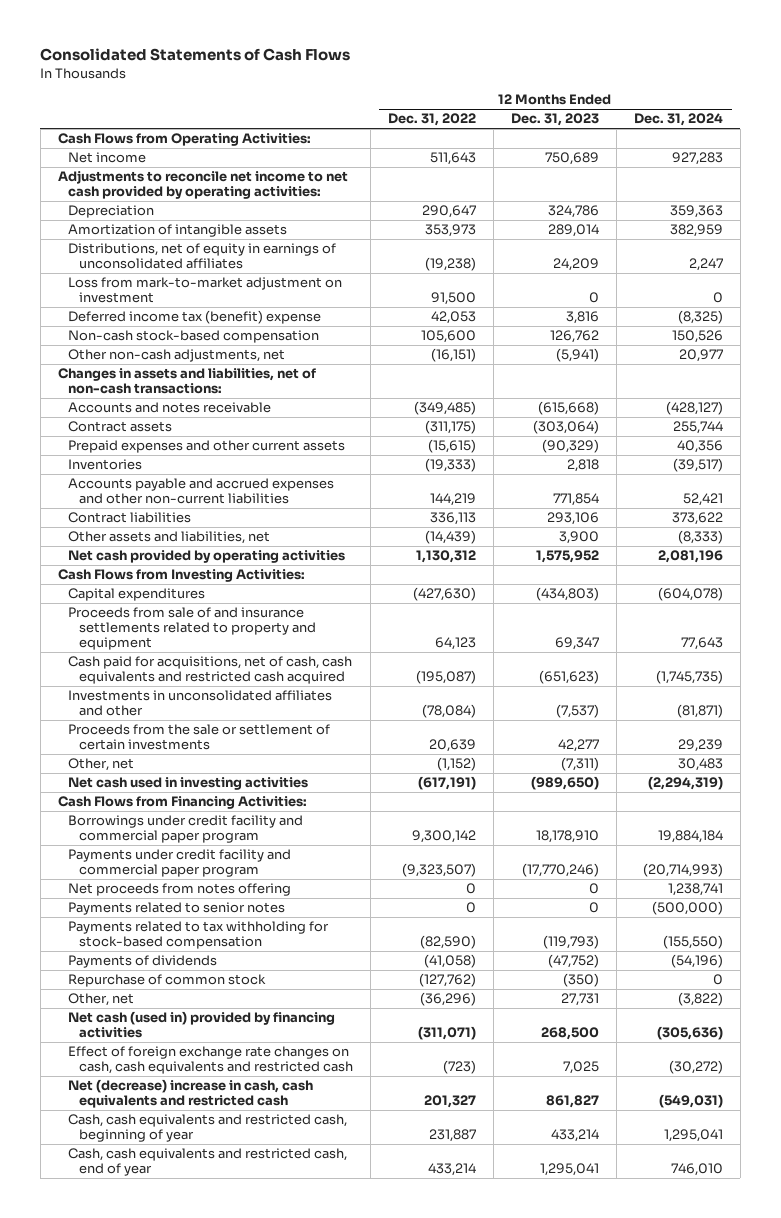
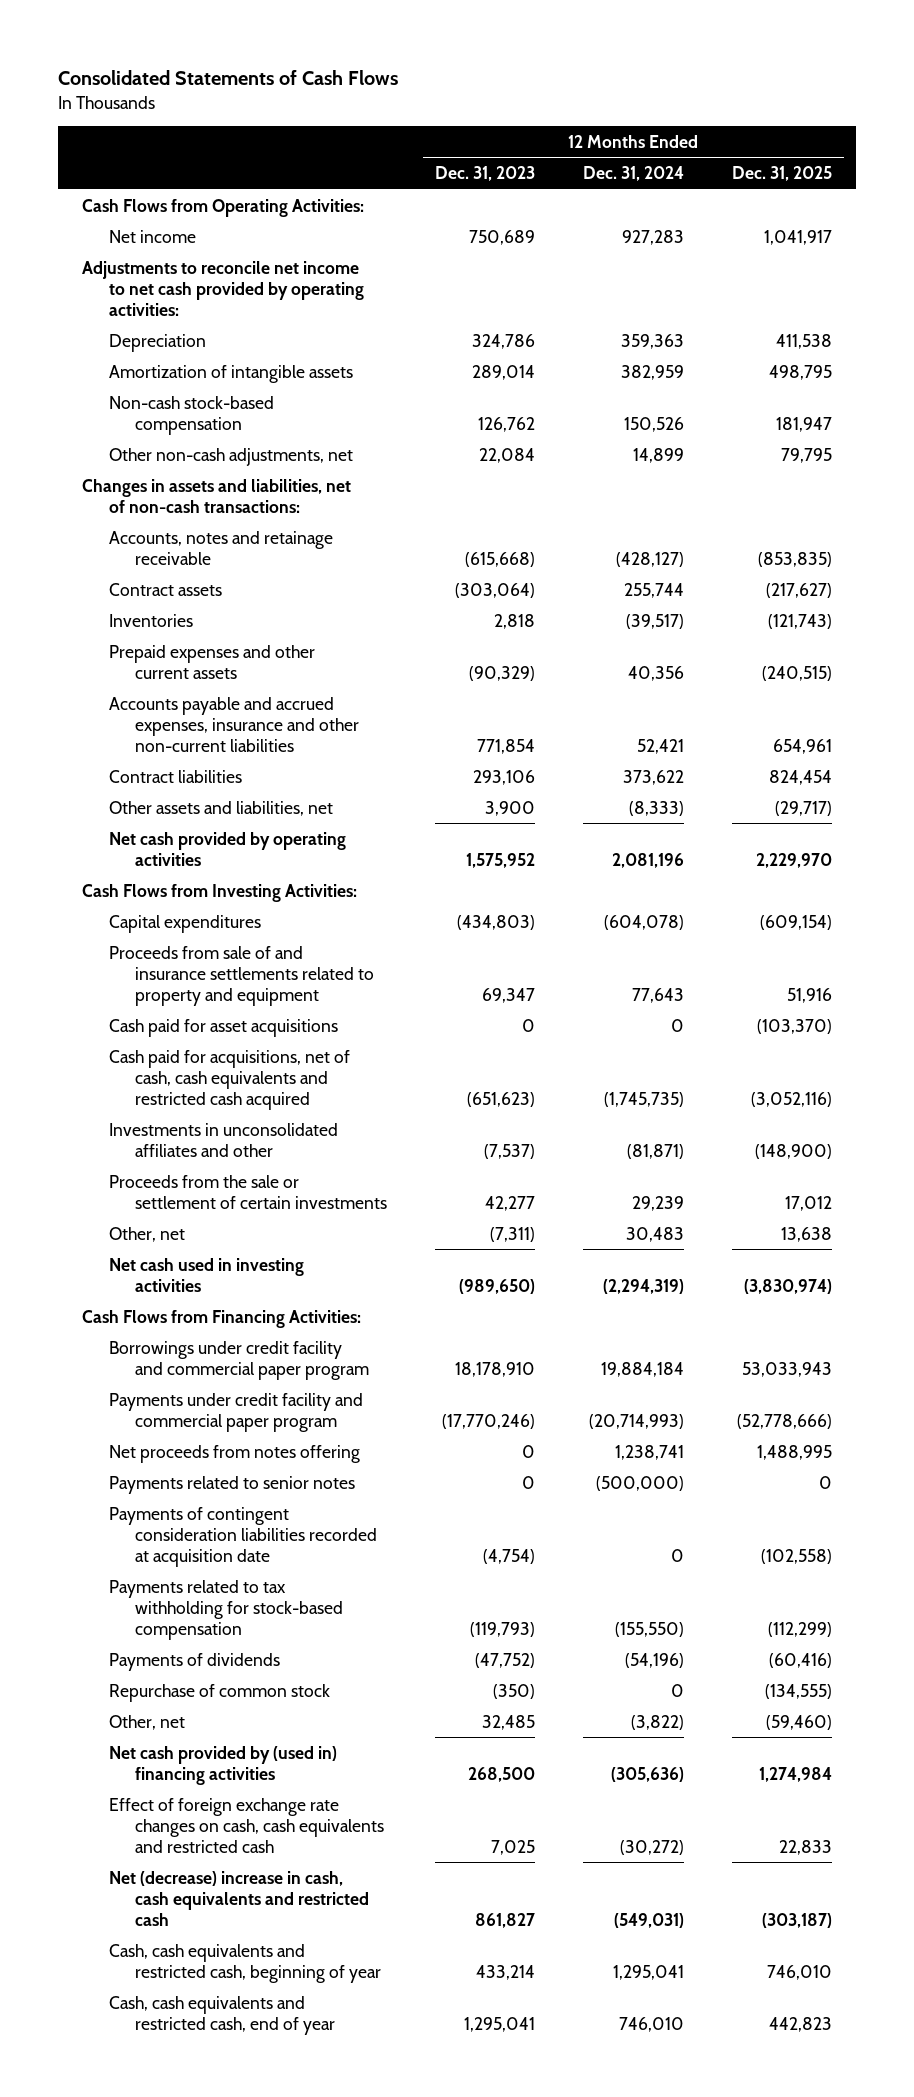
- | 12 Months Ended Dec. 31, 2022 | 12 Months Ended Dec. 31, 2023 | 12 Months Ended Dec. 31, 2024
+ | 12 Months Ended Dec. 31, 2023 | 12 Months Ended Dec. 31, 2024 | 12 Months Ended Dec. 31, 2025
- Distributions, net of equity in earnings of unconsolidated affiliates | (19,238) | 24,209 | 2,247
- Loss from mark-to-market adjustment on investment | 91,500 | 0 | 0
- Deferred income tax (benefit) expense | 42,053 | 3,816 | (8,325)
- Other non-cash adjustments, net | (16,151) | (5,941) | 20,977
+ Other non-cash adjustments, net | 22,084 | 14,899 | 79,795
- Accounts and notes receivable | (349,485) | (615,668) | (428,127)
+ Accounts, notes and retainage receivable | (615,668) | (428,127) | (853,835)
- Accounts payable and accrued expenses and other non-current liabilities | 144,219 | 771,854 | 52,421
moved down: Prepaid expenses and other current assets | (90,329) | 40,356 | (240,515)
+ Accounts payable and accrued expenses, insurance and other non-current liabilities | 771,854 | 52,421 | 654,961
+ Cash paid for asset acquisitions | 0 | 0 | (103,370)
+ Payments of contingent consideration liabilities recorded at acquisition date | (4,754) | 0 | (102,558)
- Other, net | (36,296) | 27,731 | (3,822)
- Net cash (used in) provided by financing activities | (311,071) | 268,500 | (305,636)
+ Other, net | 32,485 | (3,822) | (59,460)
+ Net cash provided by (used in) financing activities | 268,500 | (305,636) | 1,274,984

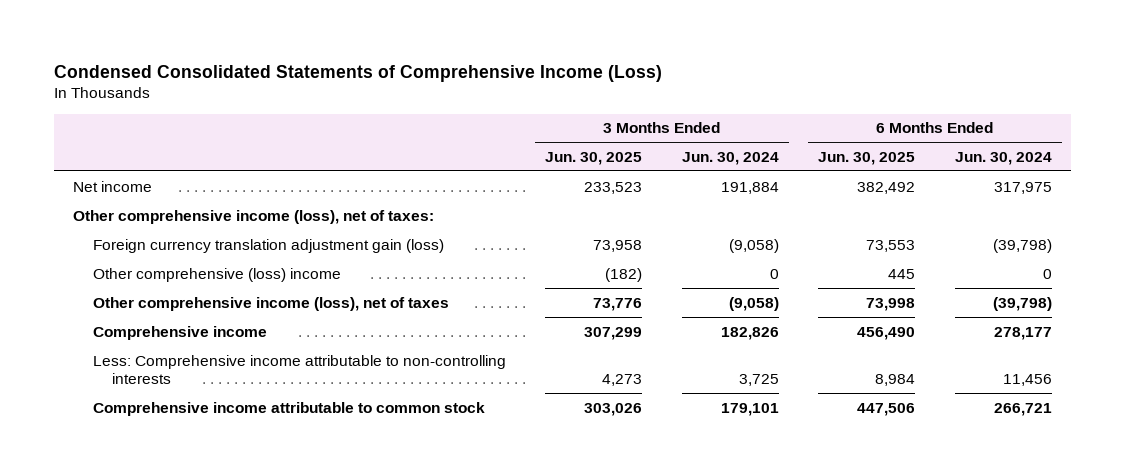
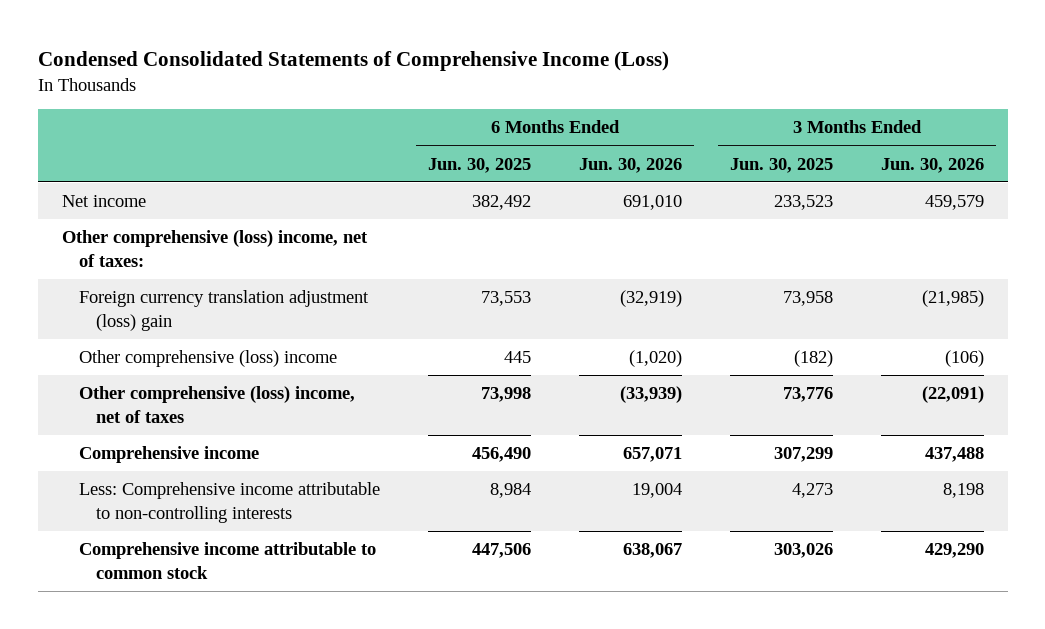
- | 3 Months Ended Jun. 30, 2025 | 3 Months Ended Jun. 30, 2024 | 6 Months Ended Jun. 30, 2025 | 6 Months Ended Jun. 30, 2024
+ | 6 Months Ended Jun. 30, 2025 | 6 Months Ended Jun. 30, 2026 | 3 Months Ended Jun. 30, 2025 | 3 Months Ended Jun. 30, 2026
- Other comprehensive income (loss), net of taxes:
- Foreign currency translation adjustment gain (loss) | 73,958 | (9,058) | 73,553 | (39,798)
+ Other comprehensive (loss) income, net of taxes:
+ Foreign currency translation adjustment (loss) gain | 73,553 | (32,919) | 73,958 | (21,985)
- Other comprehensive income (loss), net of taxes | 73,776 | (9,058) | 73,998 | (39,798)
+ Other comprehensive (loss) income, net of taxes | 73,998 | (33,939) | 73,776 | (22,091)

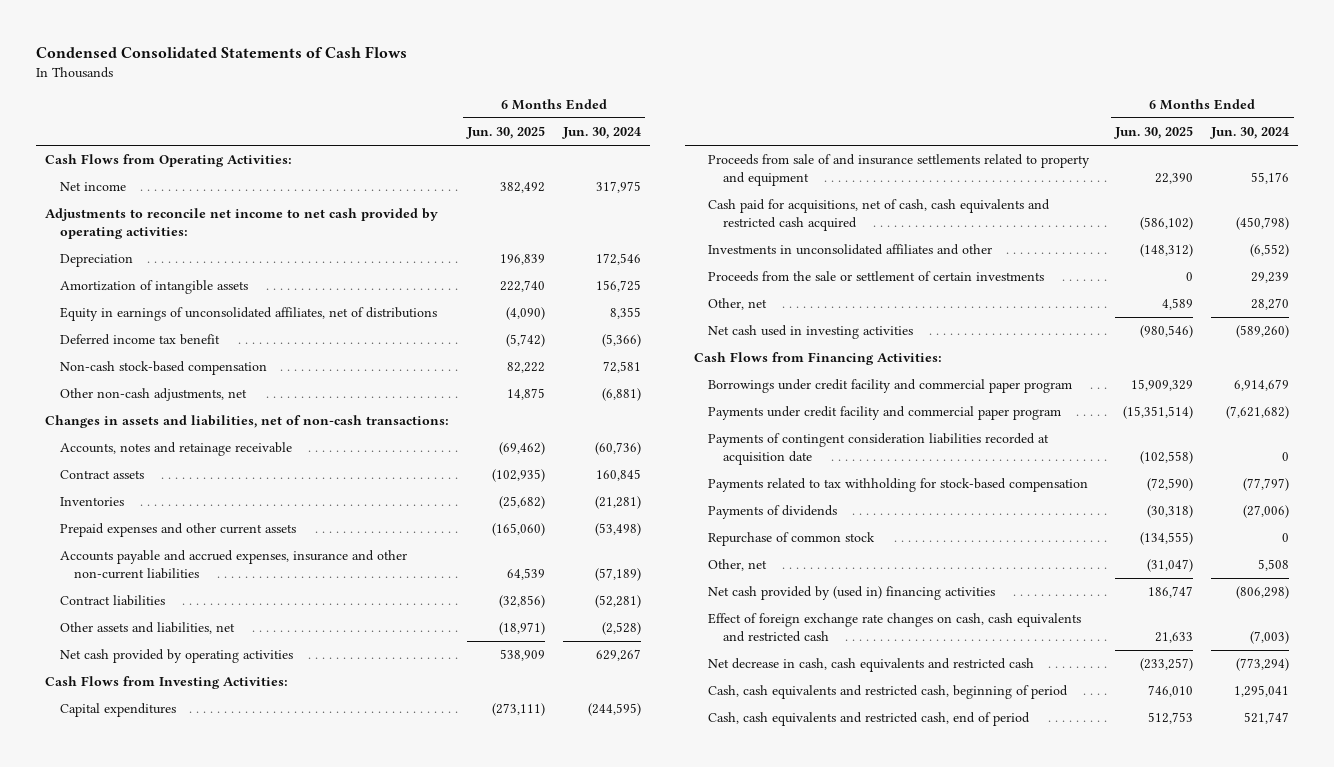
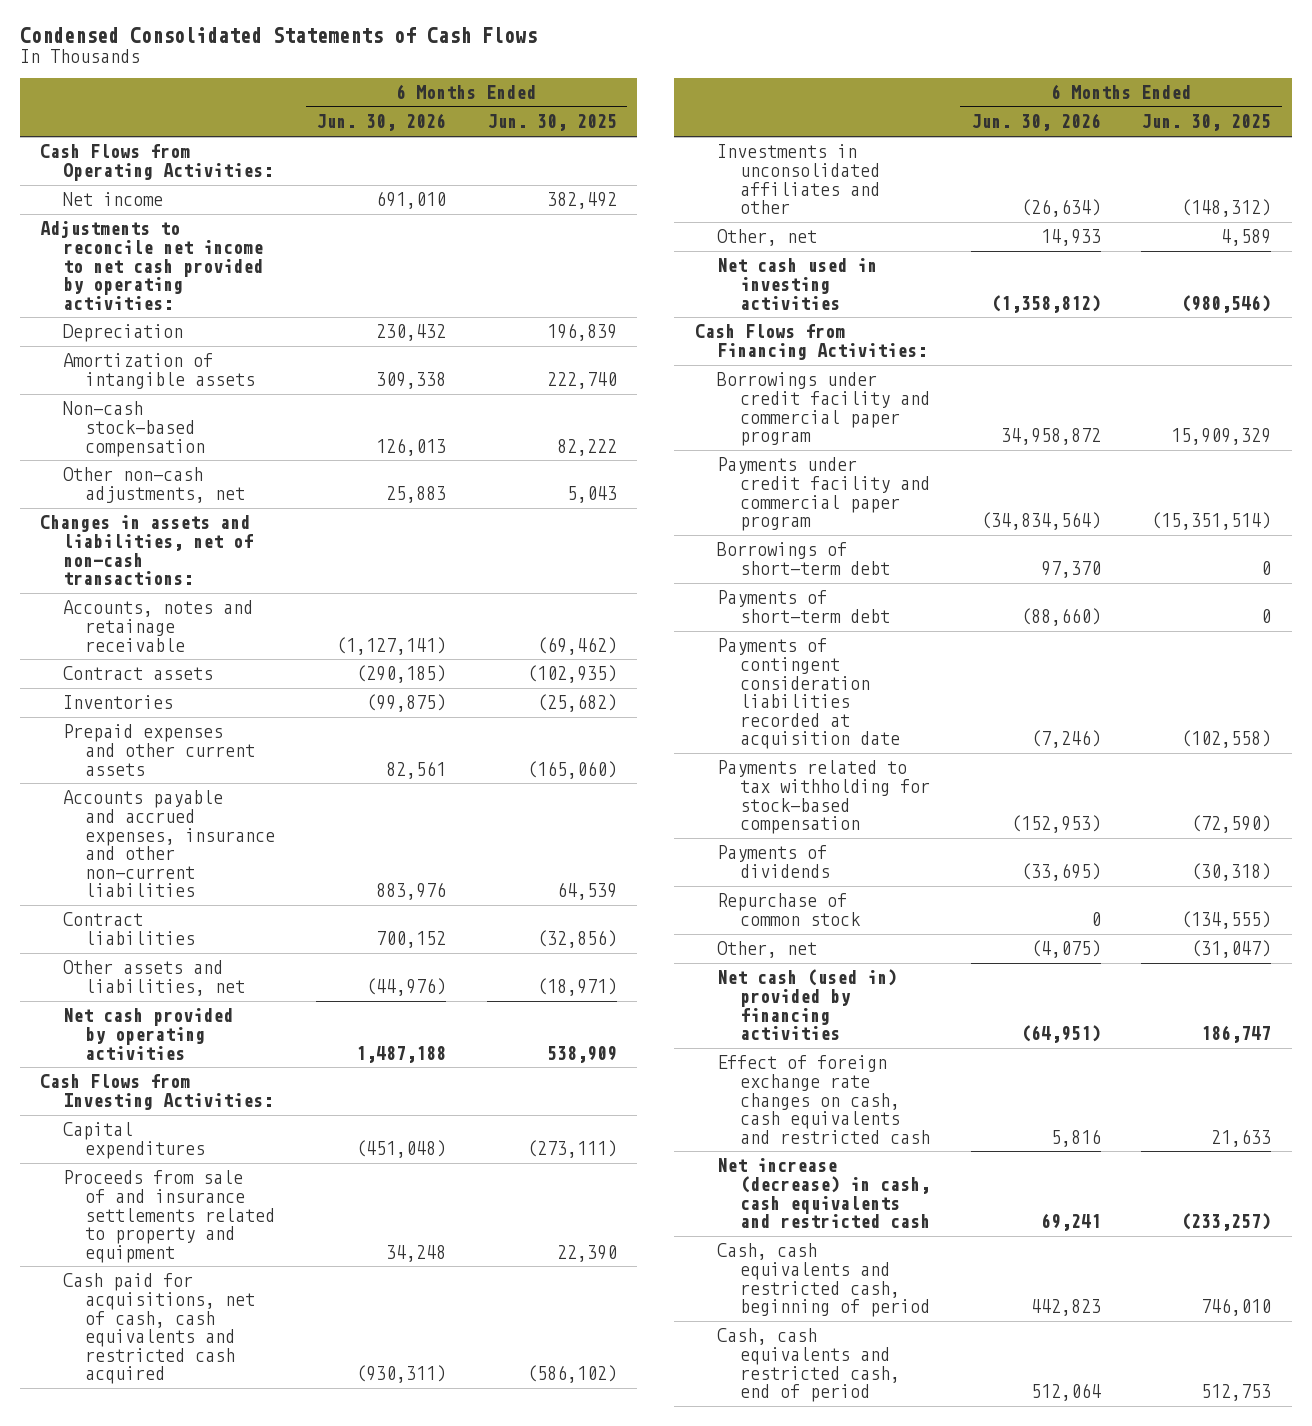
- | 6 Months Ended Jun. 30, 2025 | 6 Months Ended Jun. 30, 2024
+ | 6 Months Ended Jun. 30, 2026 | 6 Months Ended Jun. 30, 2025
- Equity in earnings of unconsolidated affiliates, net of distributions | (4,090) | 8,355
- Deferred income tax benefit | (5,742) | (5,366)
- Other non-cash adjustments, net | 14,875 | (6,881)
+ Other non-cash adjustments, net | 25,883 | 5,043
- Proceeds from the sale or settlement of certain investments | 0 | 29,239
+ Borrowings of short-term debt | 97,370 | 0
+ Payments of short-term debt | (88,660) | 0
- Net cash provided by (used in) financing activities | 186,747 | (806,298)
+ Net cash (used in) provided by financing activities | (64,951) | 186,747
- Net decrease in cash, cash equivalents and restricted cash | (233,257) | (773,294)
+ Net increase (decrease) in cash, cash equivalents and restricted cash | 69,241 | (233,257)

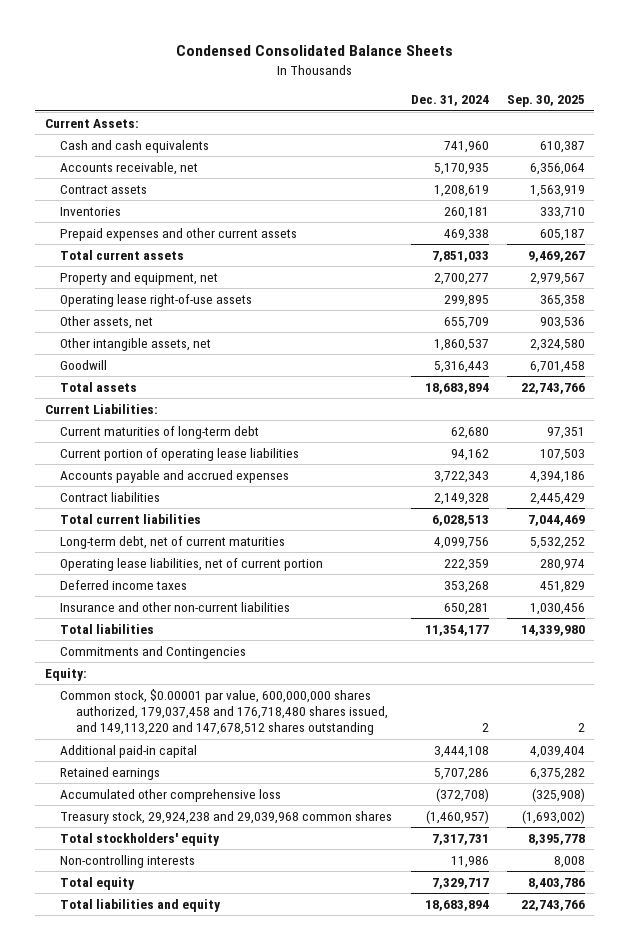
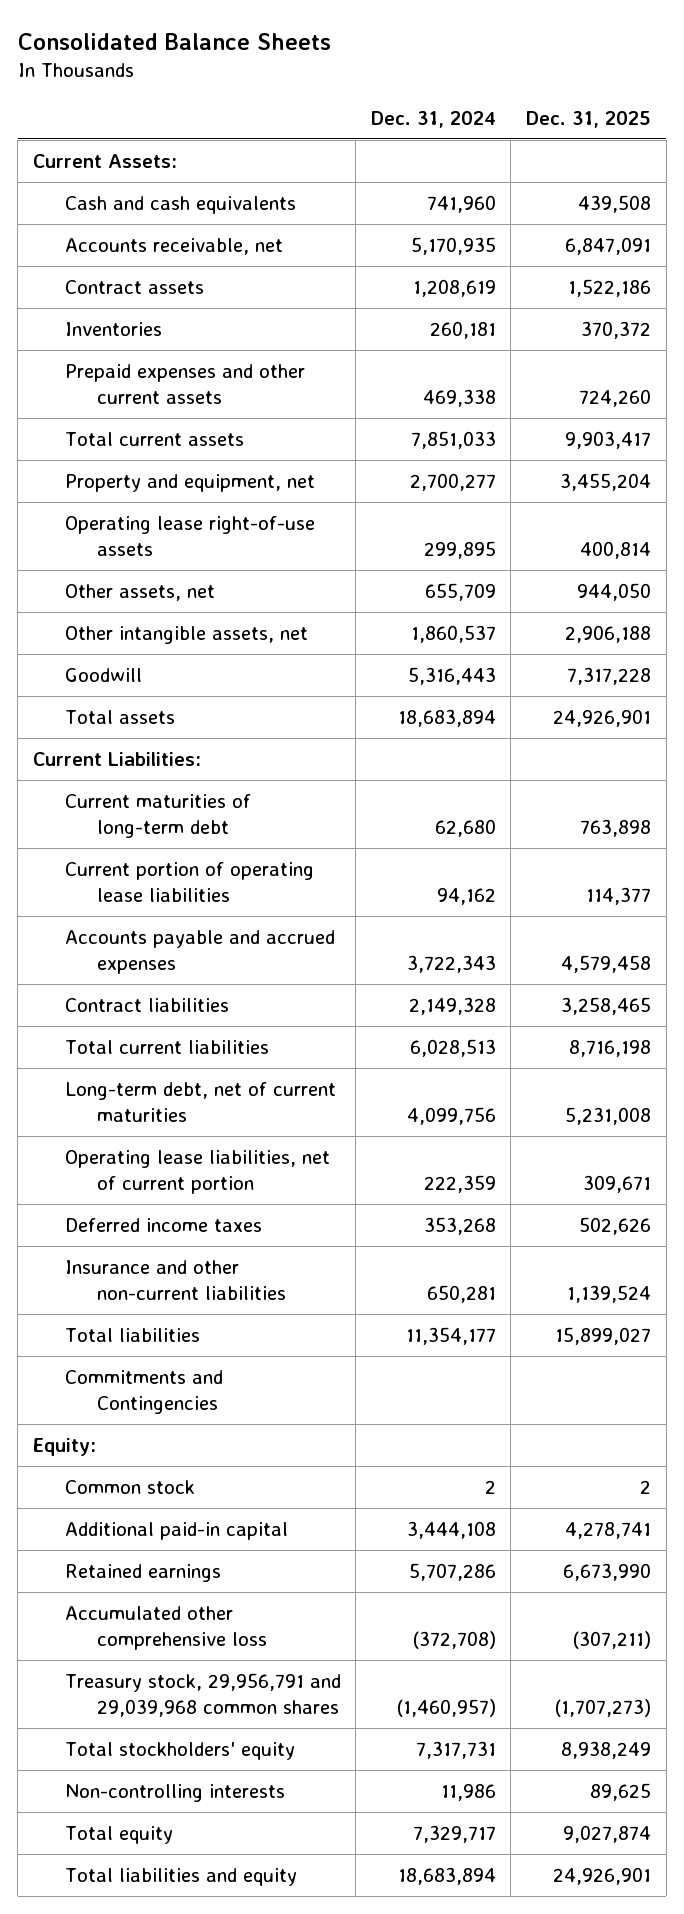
- Condensed Consolidated Balance Sheets
+ Consolidated Balance Sheets
- | Dec. 31, 2024 | Sep. 30, 2025
+ | Dec. 31, 2024 | Dec. 31, 2025
- Common stock, $0.00001 par value, 600,000,000 shares authorized, 179,037,458 and 176,718,480 shares issued, and 149,113,220 and 147,678,512 shares outstanding | 2 | 2
+ Common stock | 2 | 2
- Treasury stock, 29,924,238 and 29,039,968 common shares | (1,460,957) | (1,693,002)
+ Treasury stock, 29,956,791 and 29,039,968 common shares | (1,460,957) | (1,707,273)

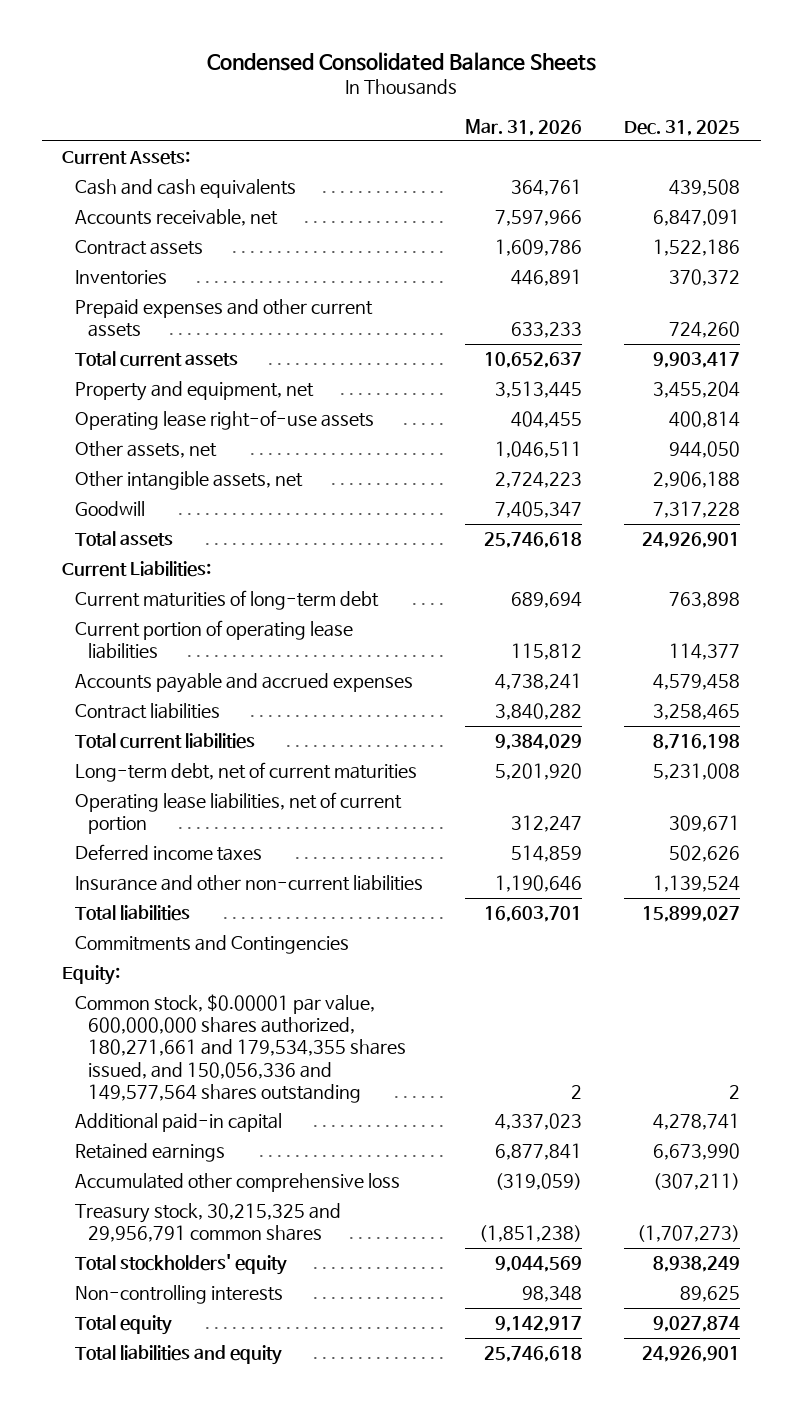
- Consolidated Balance Sheets
+ Condensed Consolidated Balance Sheets
- | Dec. 31, 2024 | Dec. 31, 2025
+ | Mar. 31, 2026 | Dec. 31, 2025
- Common stock | 2 | 2
+ Common stock, $0.00001 par value, 600,000,000 shares authorized, 180,271,661 and 179,534,355 shares issued, and 150,056,336 and 149,577,564 shares outstanding | 2 | 2
- Treasury stock, 29,956,791 and 29,039,968 common shares | (1,460,957) | (1,707,273)
+ Treasury stock, 30,215,325 and 29,956,791 common shares | (1,851,238) | (1,707,273)

